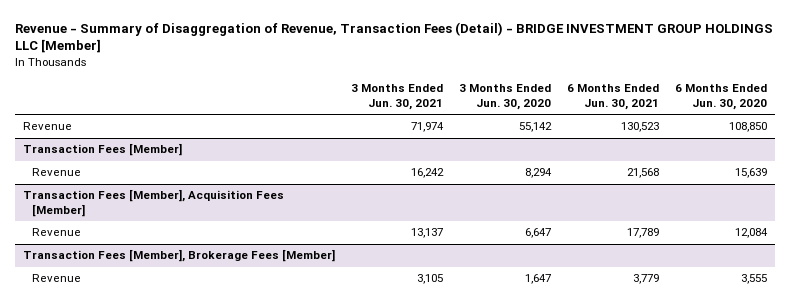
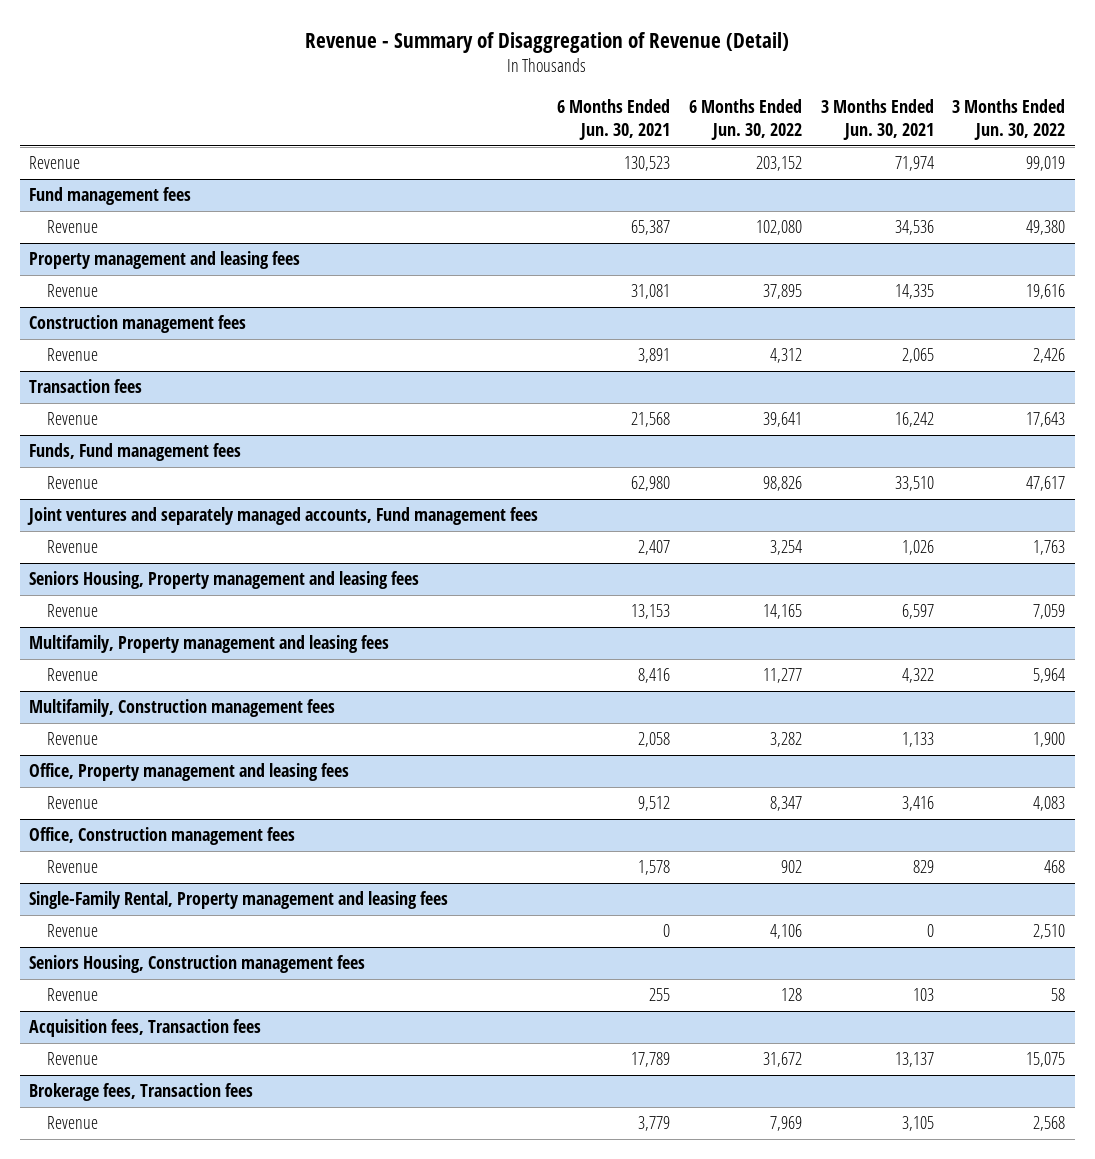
- Revenue - Summary of Disaggregation of Revenue, Transaction Fees (Detail) - BRIDGE INVESTMENT GROUP HOLDINGS LLC [Member]
+ Revenue - Summary of Disaggregation of Revenue (Detail)
- | 3 Months Ended Jun. 30, 2021 | 3 Months Ended Jun. 30, 2020 | 6 Months Ended Jun. 30, 2021 | 6 Months Ended Jun. 30, 2020
+ | 6 Months Ended Jun. 30, 2021 | 6 Months Ended Jun. 30, 2022 | 3 Months Ended Jun. 30, 2021 | 3 Months Ended Jun. 30, 2022
- Transaction Fees [Member]
+ Fund management fees
+ Revenue | 65,387 | 102,080 | 34,536 | 49,380
+ Property management and leasing fees
+ Revenue | 31,081 | 37,895 | 14,335 | 19,616
+ Construction management fees
+ Revenue | 3,891 | 4,312 | 2,065 | 2,426
+ Transaction fees
- Transaction Fees [Member], Acquisition Fees [Member]
+ Funds, Fund management fees
+ Revenue | 62,980 | 98,826 | 33,510 | 47,617
+ Joint ventures and separately managed accounts, Fund management fees
+ Revenue | 2,407 | 3,254 | 1,026 | 1,763
+ Seniors Housing, Property management and leasing fees
+ Revenue | 13,153 | 14,165 | 6,597 | 7,059
+ Multifamily, Property management and leasing fees
+ Revenue | 8,416 | 11,277 | 4,322 | 5,964
+ Multifamily, Construction management fees
+ Revenue | 2,058 | 3,282 | 1,133 | 1,900
+ Office, Property management and leasing fees
+ Revenue | 9,512 | 8,347 | 3,416 | 4,083
+ Office, Construction management fees
+ Revenue | 1,578 | 902 | 829 | 468
+ Single-Family Rental, Property management and leasing fees
+ Revenue | 0 | 4,106 | 0 | 2,510
+ Seniors Housing, Construction management fees
+ Revenue | 255 | 128 | 103 | 58
+ Acquisition fees, Transaction fees
- Transaction Fees [Member], Brokerage Fees [Member]
+ Brokerage fees, Transaction fees

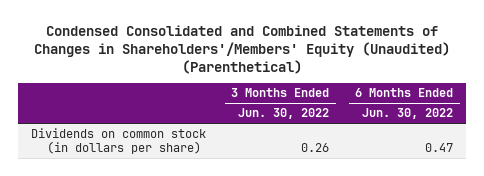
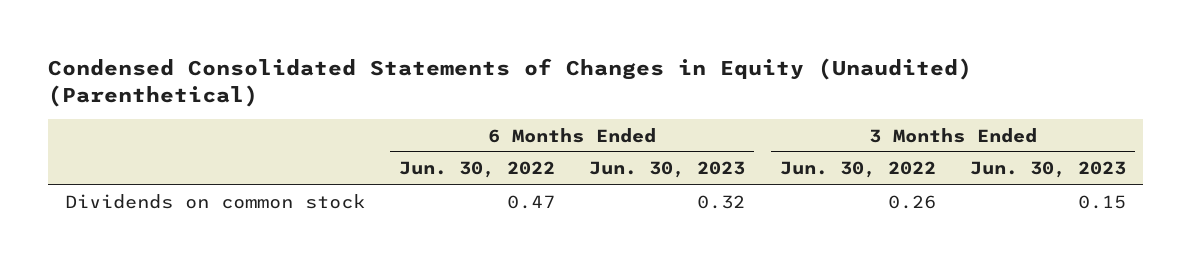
- Condensed Consolidated and Combined Statements of Changes in Shareholders'/Members' Equity (Unaudited) (Parenthetical)
+ Condensed Consolidated Statements of Changes in Equity (Unaudited) (Parenthetical)
- | 3 Months Ended Jun. 30, 2022 | 6 Months Ended Jun. 30, 2022
+ | 6 Months Ended Jun. 30, 2022 | 6 Months Ended Jun. 30, 2023 | 3 Months Ended Jun. 30, 2022 | 3 Months Ended Jun. 30, 2023
- Dividends on common stock (in dollars per share) | 0.26 | 0.47
+ Dividends on common stock | 0.47 | 0.32 | 0.26 | 0.15

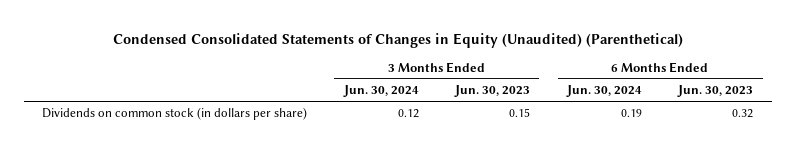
- | 6 Months Ended Jun. 30, 2022 | 6 Months Ended Jun. 30, 2023 | 3 Months Ended Jun. 30, 2022 | 3 Months Ended Jun. 30, 2023
+ | 3 Months Ended Jun. 30, 2024 | 3 Months Ended Jun. 30, 2023 | 6 Months Ended Jun. 30, 2024 | 6 Months Ended Jun. 30, 2023
- Dividends on common stock | 0.47 | 0.32 | 0.26 | 0.15
+ Dividends on common stock (in dollars per share) | 0.12 | 0.15 | 0.19 | 0.32

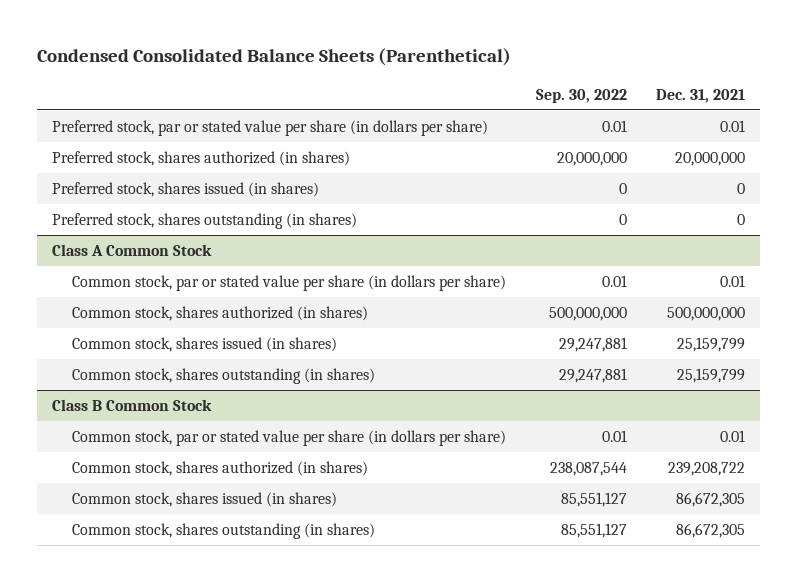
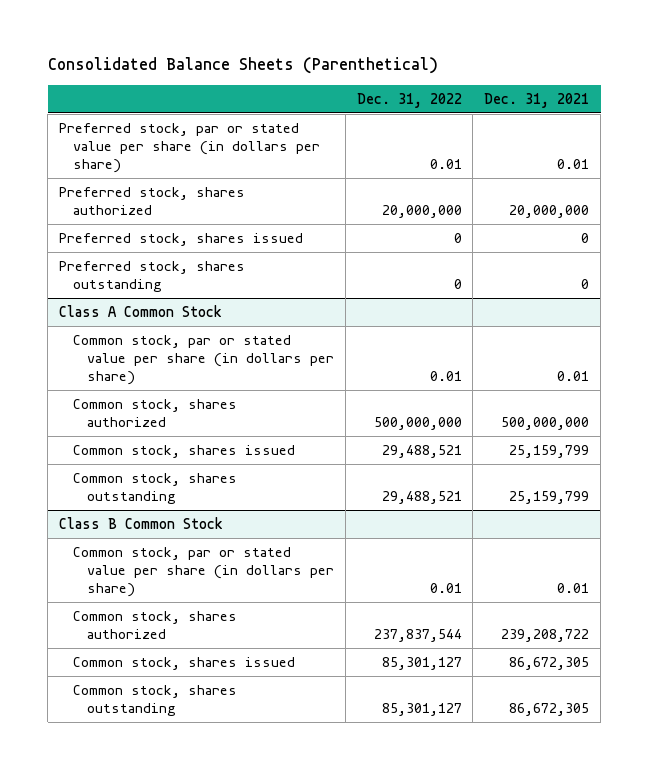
- Condensed Consolidated Balance Sheets (Parenthetical)
+ Consolidated Balance Sheets (Parenthetical)
- | Sep. 30, 2022 | Dec. 31, 2021
+ | Dec. 31, 2022 | Dec. 31, 2021
- Preferred stock, shares authorized (in shares) | 20,000,000 | 20,000,000
- Preferred stock, shares issued (in shares) | 0 | 0
- Preferred stock, shares outstanding (in shares) | 0 | 0
+ Preferred stock, shares authorized | 20,000,000 | 20,000,000
+ Preferred stock, shares issued | 0 | 0
+ Preferred stock, shares outstanding | 0 | 0
@ Class A Common Stock
- Common stock, shares authorized (in shares) | 500,000,000 | 500,000,000
- Common stock, shares issued (in shares) | 29,247,881 | 25,159,799
- Common stock, shares outstanding (in shares) | 29,247,881 | 25,159,799
+ Common stock, shares authorized | 500,000,000 | 500,000,000
+ Common stock, shares issued | 29,488,521 | 25,159,799
+ Common stock, shares outstanding | 29,488,521 | 25,159,799
@ Class B Common Stock
- Common stock, shares authorized (in shares) | 238,087,544 | 239,208,722
- Common stock, shares issued (in shares) | 85,551,127 | 86,672,305
- Common stock, shares outstanding (in shares) | 85,551,127 | 86,672,305
+ Common stock, shares authorized | 237,837,544 | 239,208,722
+ Common stock, shares issued | 85,301,127 | 86,672,305
+ Common stock, shares outstanding | 85,301,127 | 86,672,305

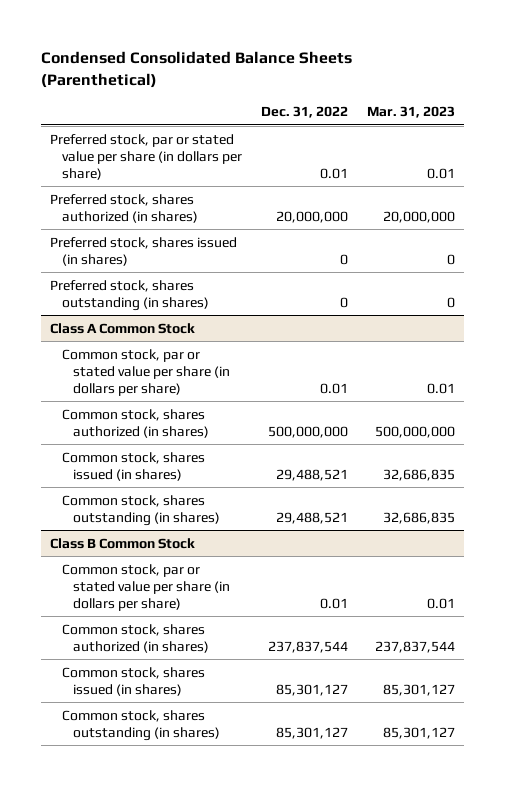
- Consolidated Balance Sheets (Parenthetical)
+ Condensed Consolidated Balance Sheets (Parenthetical)
- | Dec. 31, 2022 | Dec. 31, 2021
+ | Dec. 31, 2022 | Mar. 31, 2023
- Preferred stock, shares authorized | 20,000,000 | 20,000,000
- Preferred stock, shares issued | 0 | 0
- Preferred stock, shares outstanding | 0 | 0
+ Preferred stock, shares authorized (in shares) | 20,000,000 | 20,000,000
+ Preferred stock, shares issued (in shares) | 0 | 0
+ Preferred stock, shares outstanding (in shares) | 0 | 0
@ Class A Common Stock
- Common stock, shares authorized | 500,000,000 | 500,000,000
- Common stock, shares issued | 29,488,521 | 25,159,799
- Common stock, shares outstanding | 29,488,521 | 25,159,799
+ Common stock, shares authorized (in shares) | 500,000,000 | 500,000,000
+ Common stock, shares issued (in shares) | 29,488,521 | 32,686,835
+ Common stock, shares outstanding (in shares) | 29,488,521 | 32,686,835
@ Class B Common Stock
- Common stock, shares authorized | 237,837,544 | 239,208,722
- Common stock, shares issued | 85,301,127 | 86,672,305
- Common stock, shares outstanding | 85,301,127 | 86,672,305
+ Common stock, shares authorized (in shares) | 237,837,544 | 237,837,544
+ Common stock, shares issued (in shares) | 85,301,127 | 85,301,127
+ Common stock, shares outstanding (in shares) | 85,301,127 | 85,301,127

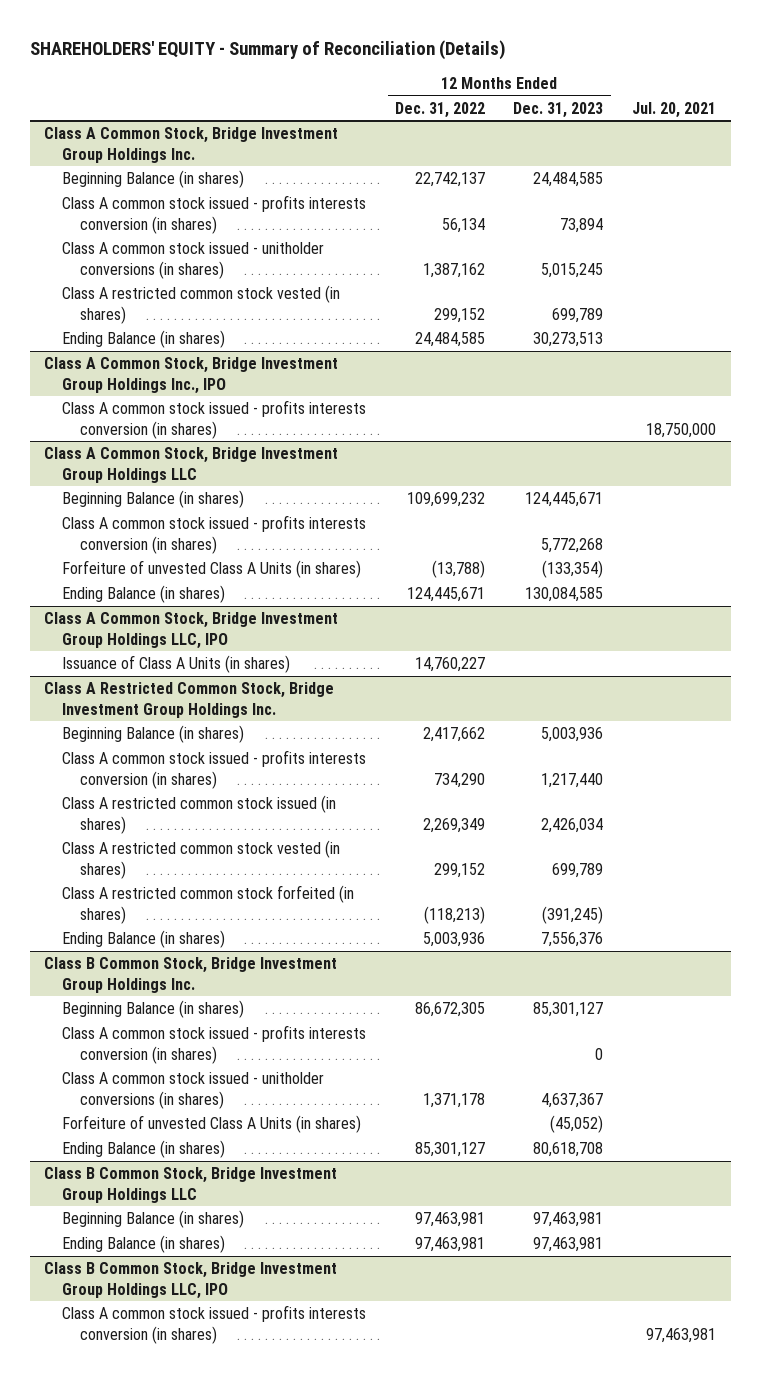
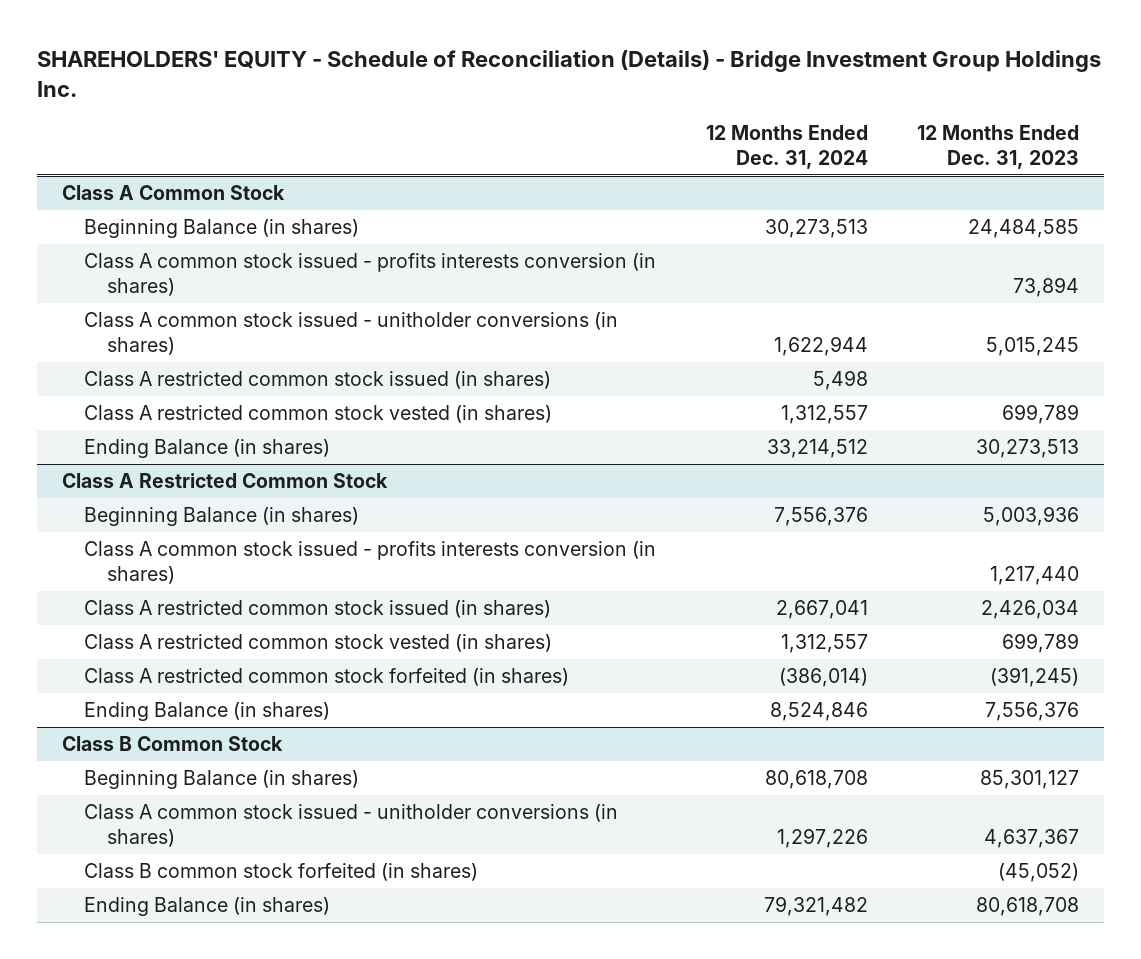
- SHAREHOLDERS' EQUITY - Summary of Reconciliation (Details)
+ SHAREHOLDERS' EQUITY - Schedule of Reconciliation (Details) - Bridge Investment Group Holdings Inc.
- | 12 Months Ended Dec. 31, 2022 | 12 Months Ended Dec. 31, 2023 | Jul. 20, 2021
+ | 12 Months Ended Dec. 31, 2024 | 12 Months Ended Dec. 31, 2023
- Class A Common Stock, Bridge Investment Group Holdings Inc.
+ Class A Common Stock
+ Class A restricted common stock issued (in shares) | 5,498 |
- Class A Common Stock, Bridge Investment Group Holdings Inc., IPO
- Class A common stock issued - profits interests conversion (in shares) | | | 18,750,000
- Class A Common Stock, Bridge Investment Group Holdings LLC
- Beginning Balance (in shares) | 109,699,232 | 124,445,671 |
- Class A common stock issued - profits interests conversion (in shares) | | 5,772,268 |
- Forfeiture of unvested Class A Units (in shares) | (13,788) | (133,354) |
- Ending Balance (in shares) | 124,445,671 | 130,084,585 |
- Class A Common Stock, Bridge Investment Group Holdings LLC, IPO
- Issuance of Class A Units (in shares) | 14,760,227 | |
- Class A Restricted Common Stock, Bridge Investment Group Holdings Inc.
+ Class A Restricted Common Stock
- Class B Common Stock, Bridge Investment Group Holdings Inc.
+ Class B Common Stock
- Class A common stock issued - profits interests conversion (in shares) | | 0 |
- Forfeiture of unvested Class A Units (in shares) | | (45,052) |
+ Class B common stock forfeited (in shares) | | (45,052)
- Class B Common Stock, Bridge Investment Group Holdings LLC
- Beginning Balance (in shares) | 97,463,981 | 97,463,981 |
- Ending Balance (in shares) | 97,463,981 | 97,463,981 |
- Class B Common Stock, Bridge Investment Group Holdings LLC, IPO
- Class A common stock issued - profits interests conversion (in shares) | | | 97,463,981

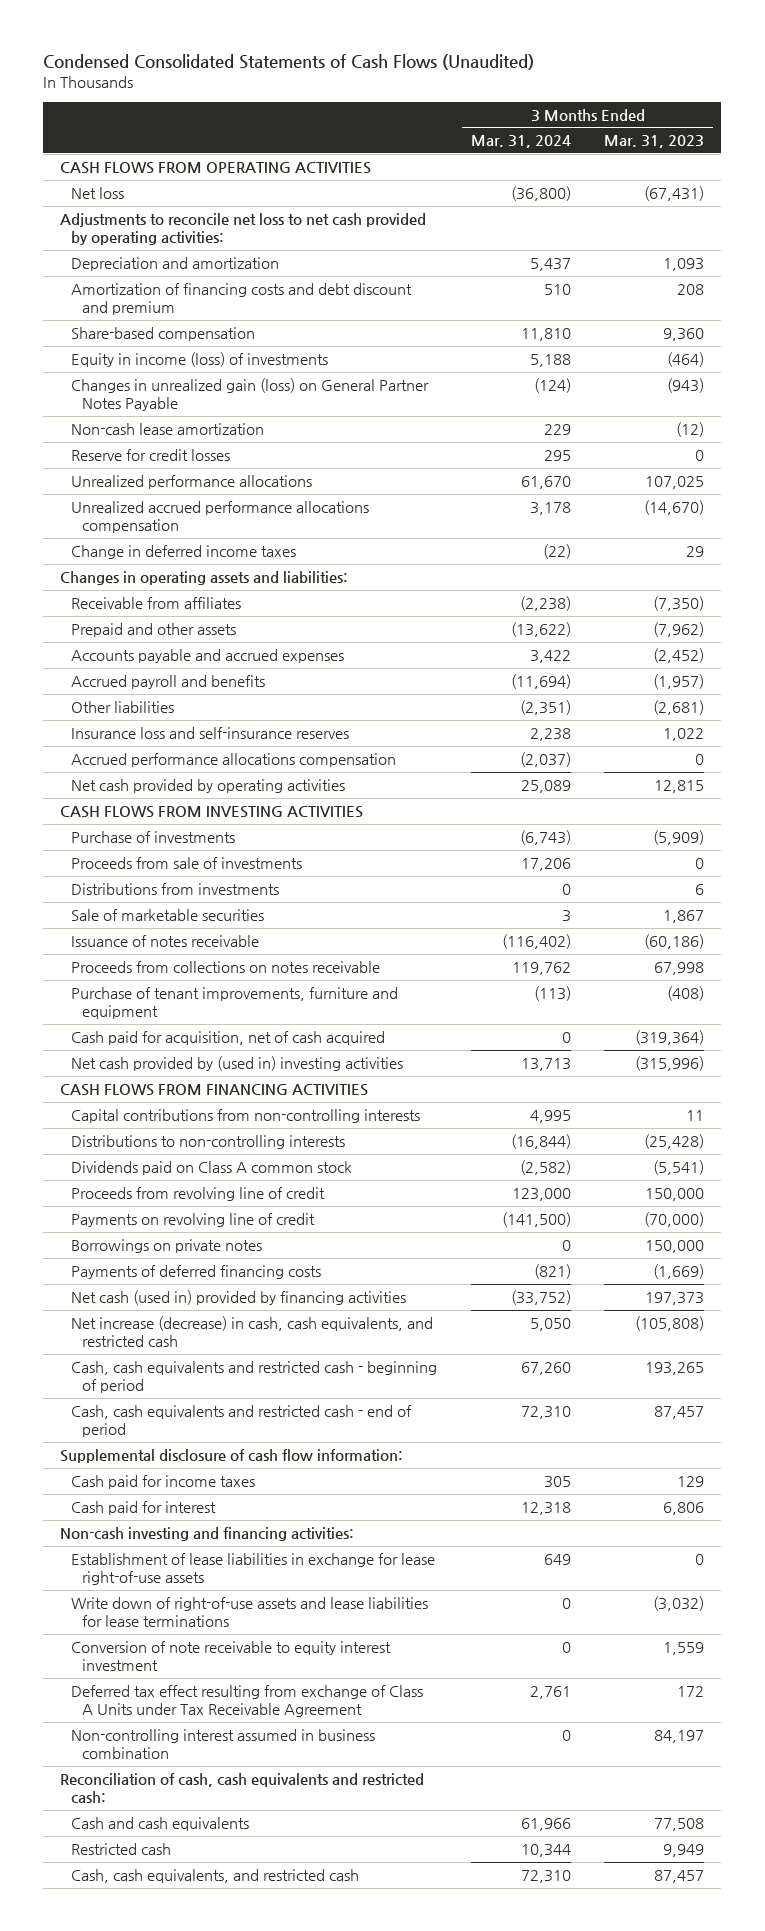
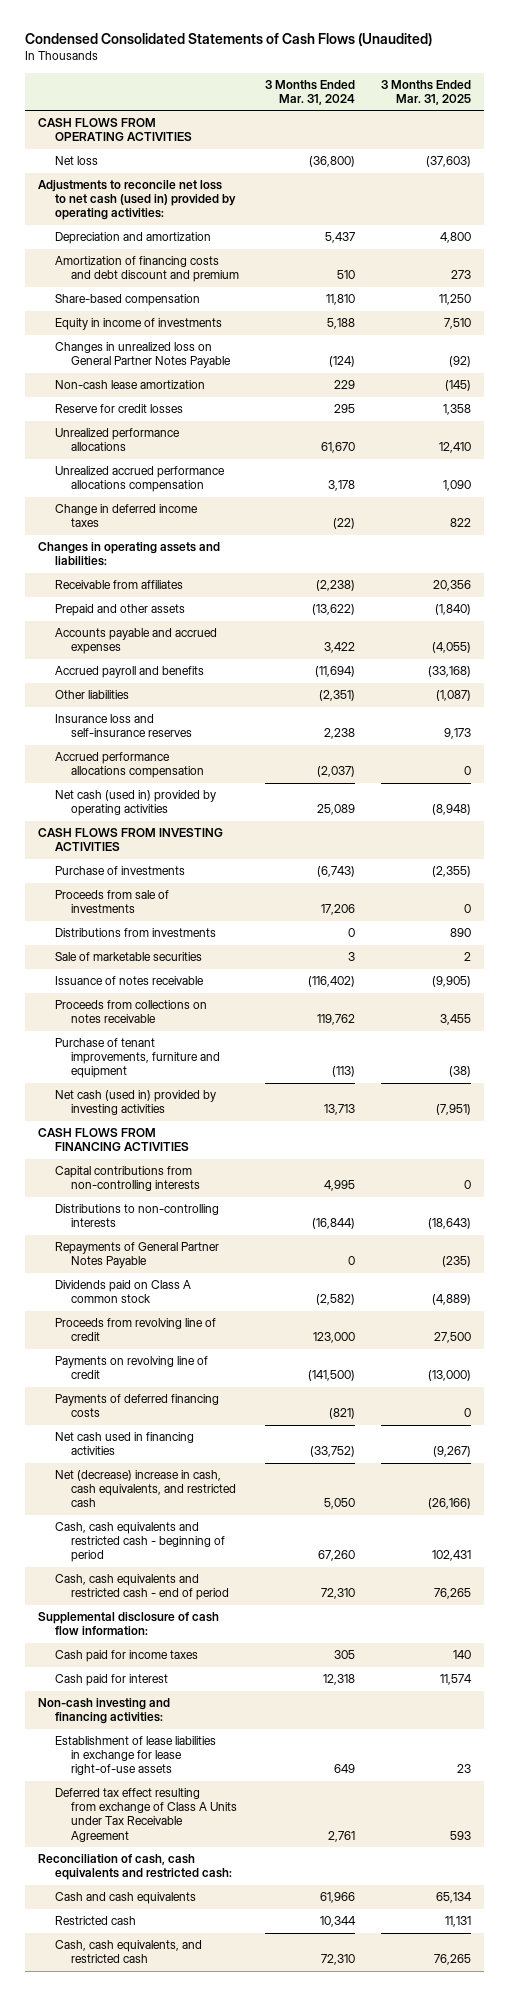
- | 3 Months Ended Mar. 31, 2024 | 3 Months Ended Mar. 31, 2023
+ | 3 Months Ended Mar. 31, 2024 | 3 Months Ended Mar. 31, 2025
- Adjustments to reconcile net loss to net cash provided by operating activities:
+ Adjustments to reconcile net loss to net cash (used in) provided by operating activities:
- Equity in income (loss) of investments | 5,188 | (464)
- Changes in unrealized gain (loss) on General Partner Notes Payable | (124) | (943)
+ Equity in income of investments | 5,188 | 7,510
+ Changes in unrealized loss on General Partner Notes Payable | (124) | (92)
- Net cash provided by operating activities | 25,089 | 12,815
+ Net cash (used in) provided by operating activities | 25,089 | (8,948)
- Cash paid for acquisition, net of cash acquired | 0 | (319,364)
- Net cash provided by (used in) investing activities | 13,713 | (315,996)
+ Net cash (used in) provided by investing activities | 13,713 | (7,951)
+ Repayments of General Partner Notes Payable | 0 | (235)
- Borrowings on private notes | 0 | 150,000
- Net cash (used in) provided by financing activities | (33,752) | 197,373
- Net increase (decrease) in cash, cash equivalents, and restricted cash | 5,050 | (105,808)
+ Net cash used in financing activities | (33,752) | (9,267)
+ Net (decrease) increase in cash, cash equivalents, and restricted cash | 5,050 | (26,166)
- Write down of right-of-use assets and lease liabilities for lease terminations | 0 | (3,032)
- Conversion of note receivable to equity interest investment | 0 | 1,559
- Non-controlling interest assumed in business combination | 0 | 84,197

